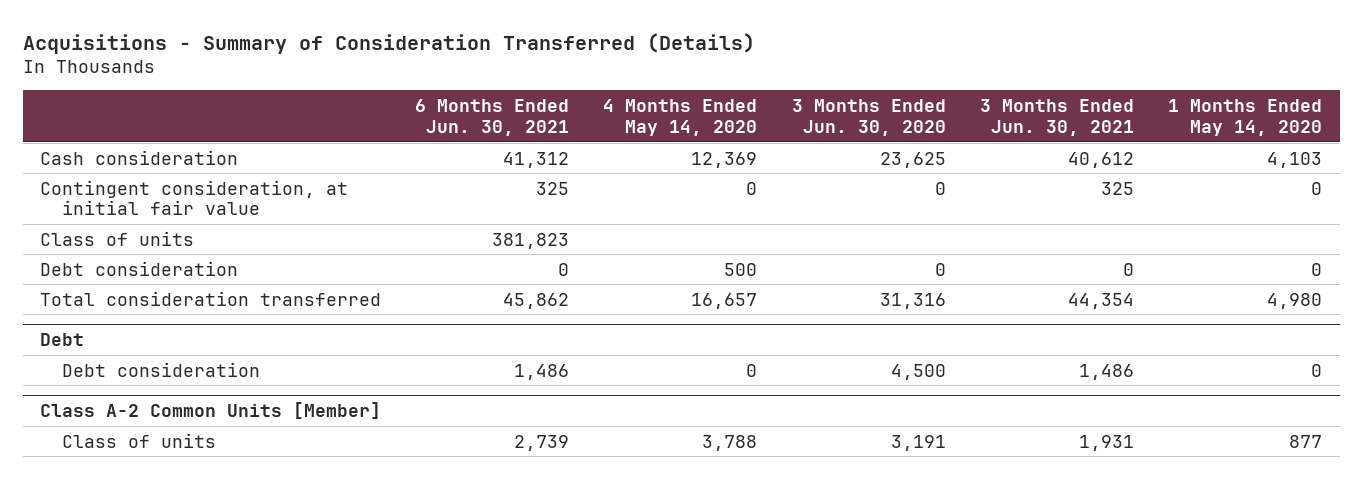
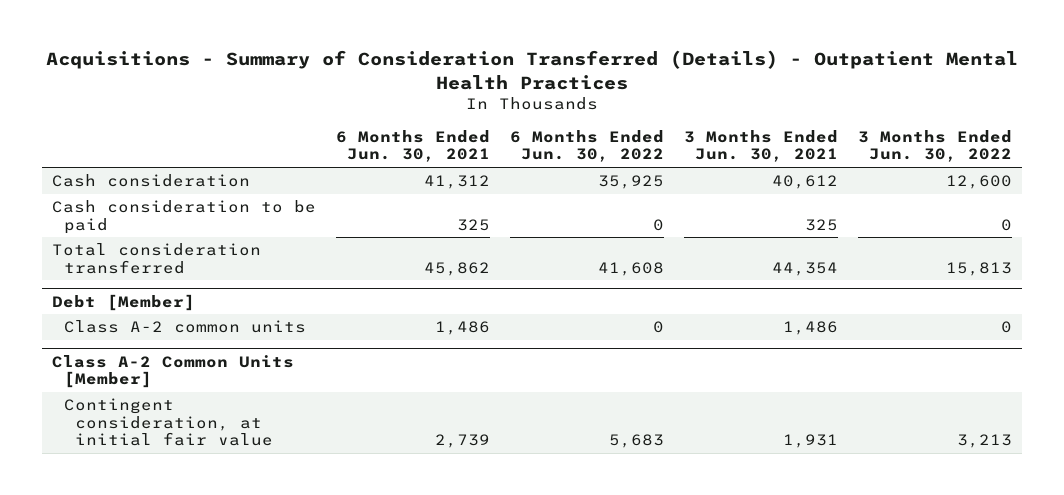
- Acquisitions - Summary of Consideration Transferred (Details)
+ Acquisitions - Summary of Consideration Transferred (Details) - Outpatient Mental Health Practices
- | 6 Months Ended Jun. 30, 2021 | 4 Months Ended May 14, 2020 | 3 Months Ended Jun. 30, 2020 | 3 Months Ended Jun. 30, 2021 | 1 Months Ended May 14, 2020
+ | 6 Months Ended Jun. 30, 2021 | 6 Months Ended Jun. 30, 2022 | 3 Months Ended Jun. 30, 2021 | 3 Months Ended Jun. 30, 2022
- Contingent consideration, at initial fair value | 325 | 0 | 0 | 325 | 0
- Class of units | 381,823 | | | |
- Debt consideration | 0 | 500 | 0 | 0 | 0
+ Cash consideration to be paid | 325 | 0 | 325 | 0
- Debt
- Debt consideration | 1,486 | 0 | 4,500 | 1,486 | 0
+ Debt [Member]
+ Class A-2 common units | 1,486 | 0 | 1,486 | 0
@ Class A-2 Common Units [Member]
- Class of units | 2,739 | 3,788 | 3,191 | 1,931 | 877
+ Contingent consideration, at initial fair value | 2,739 | 5,683 | 1,931 | 3,213

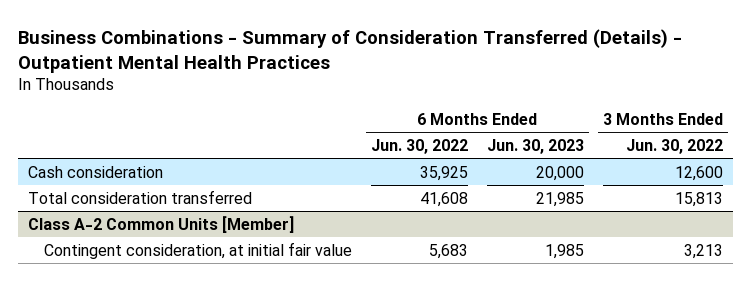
- Acquisitions - Summary of Consideration Transferred (Details) - Outpatient Mental Health Practices
+ Business Combinations - Summary of Consideration Transferred (Details) - Outpatient Mental Health Practices
- | 6 Months Ended Jun. 30, 2021 | 6 Months Ended Jun. 30, 2022 | 3 Months Ended Jun. 30, 2021 | 3 Months Ended Jun. 30, 2022
+ | 6 Months Ended Jun. 30, 2022 | 6 Months Ended Jun. 30, 2023 | 3 Months Ended Jun. 30, 2022
- Cash consideration to be paid | 325 | 0 | 325 | 0
- Debt [Member]
- Class A-2 common units | 1,486 | 0 | 1,486 | 0

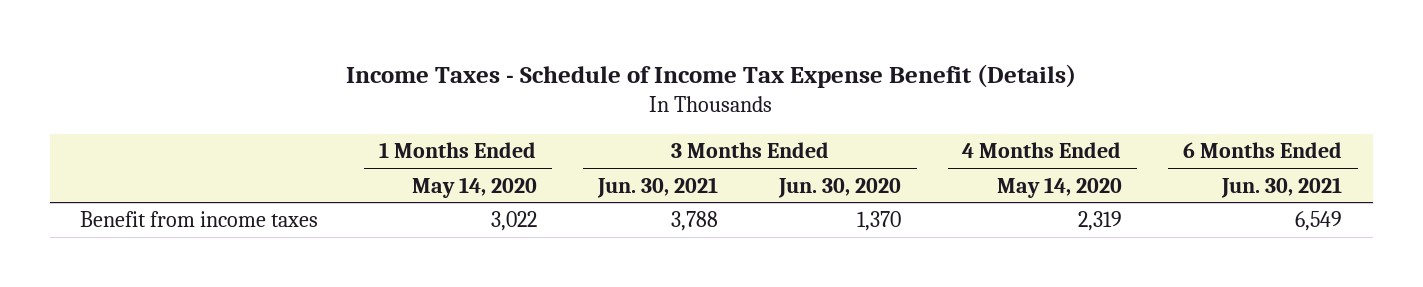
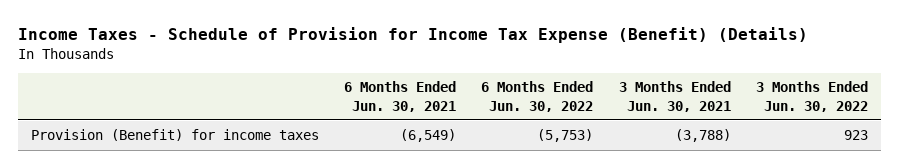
- Income Taxes - Schedule of Income Tax Expense Benefit (Details)
+ Income Taxes - Schedule of Provision for Income Tax Expense (Benefit) (Details)
- | 1 Months Ended May 14, 2020 | 3 Months Ended Jun. 30, 2021 | 3 Months Ended Jun. 30, 2020 | 4 Months Ended May 14, 2020 | 6 Months Ended Jun. 30, 2021
+ | 6 Months Ended Jun. 30, 2021 | 6 Months Ended Jun. 30, 2022 | 3 Months Ended Jun. 30, 2021 | 3 Months Ended Jun. 30, 2022
- Benefit from income taxes | 3,022 | 3,788 | 1,370 | 2,319 | 6,549
+ Provision (Benefit) for income taxes | (6,549) | (5,753) | (3,788) | 923

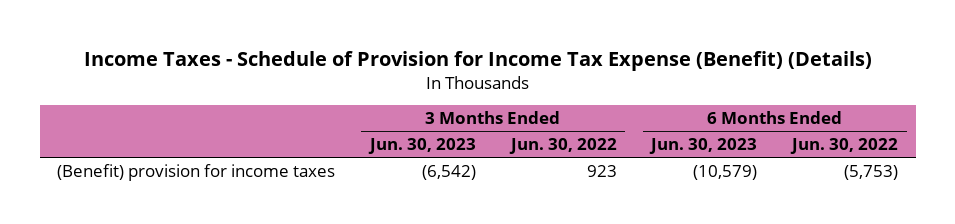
- | 6 Months Ended Jun. 30, 2021 | 6 Months Ended Jun. 30, 2022 | 3 Months Ended Jun. 30, 2021 | 3 Months Ended Jun. 30, 2022
+ | 3 Months Ended Jun. 30, 2023 | 3 Months Ended Jun. 30, 2022 | 6 Months Ended Jun. 30, 2023 | 6 Months Ended Jun. 30, 2022
- Provision (Benefit) for income taxes | (6,549) | (5,753) | (3,788) | 923
+ (Benefit) provision for income taxes | (6,542) | 923 | (10,579) | (5,753)

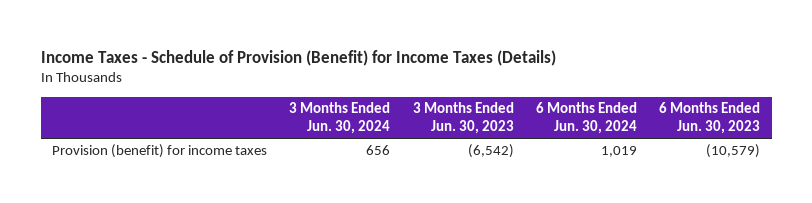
- Income Taxes - Schedule of Provision for Income Tax Expense (Benefit) (Details)
+ Income Taxes - Schedule of Provision (Benefit) for Income Taxes (Details)
- | 3 Months Ended Jun. 30, 2023 | 3 Months Ended Jun. 30, 2022 | 6 Months Ended Jun. 30, 2023 | 6 Months Ended Jun. 30, 2022
+ | 3 Months Ended Jun. 30, 2024 | 3 Months Ended Jun. 30, 2023 | 6 Months Ended Jun. 30, 2024 | 6 Months Ended Jun. 30, 2023
- (Benefit) provision for income taxes | (6,542) | 923 | (10,579) | (5,753)
+ Provision (benefit) for income taxes | 656 | (6,542) | 1,019 | (10,579)

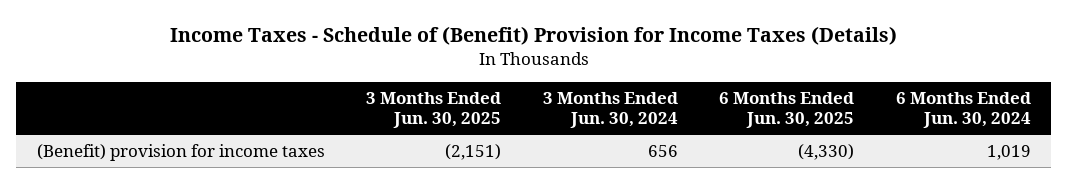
- Income Taxes - Schedule of Provision (Benefit) for Income Taxes (Details)
+ Income Taxes - Schedule of (Benefit) Provision for Income Taxes (Details)
- | 3 Months Ended Jun. 30, 2024 | 3 Months Ended Jun. 30, 2023 | 6 Months Ended Jun. 30, 2024 | 6 Months Ended Jun. 30, 2023
+ | 3 Months Ended Jun. 30, 2025 | 3 Months Ended Jun. 30, 2024 | 6 Months Ended Jun. 30, 2025 | 6 Months Ended Jun. 30, 2024
- Provision (benefit) for income taxes | 656 | (6,542) | 1,019 | (10,579)
+ (Benefit) provision for income taxes | (2,151) | 656 | (4,330) | 1,019

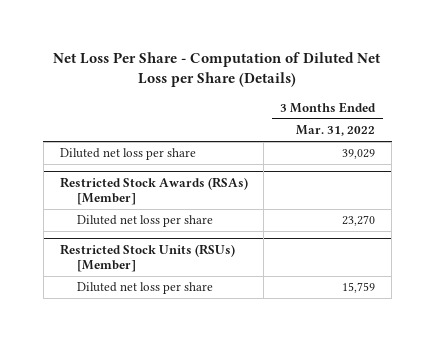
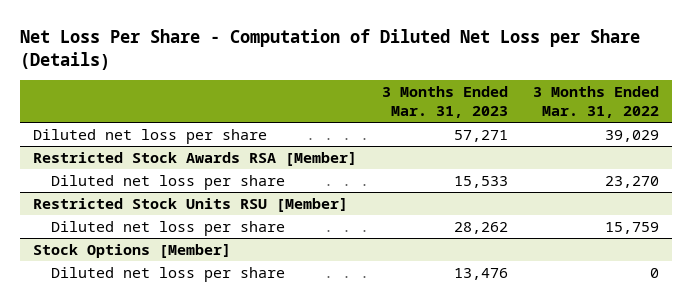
- | 3 Months Ended Mar. 31, 2022
+ | 3 Months Ended Mar. 31, 2023 | 3 Months Ended Mar. 31, 2022
- Restricted Stock Awards (RSAs) [Member]
+ Restricted Stock Awards RSA [Member]
- Restricted Stock Units (RSUs) [Member]
+ Restricted Stock Units RSU [Member]
+ Stock Options [Member]
+ Diluted net loss per share | 13,476 | 0

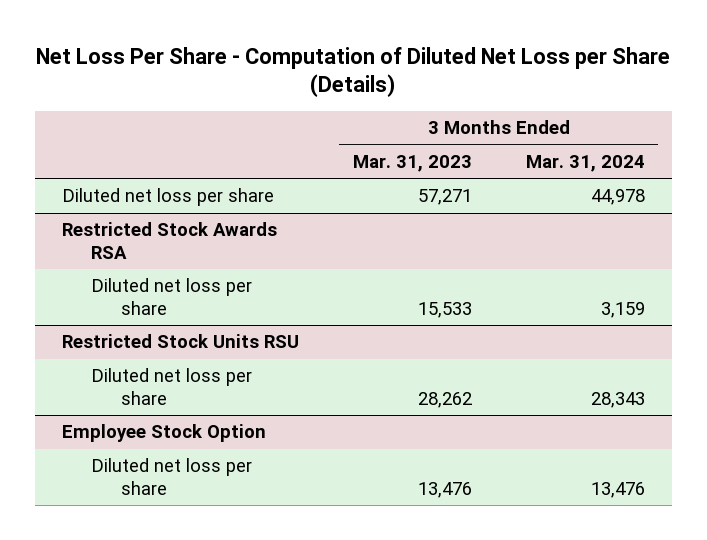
- | 3 Months Ended Mar. 31, 2023 | 3 Months Ended Mar. 31, 2022
+ | 3 Months Ended Mar. 31, 2023 | 3 Months Ended Mar. 31, 2024
- Restricted Stock Awards RSA [Member]
+ Restricted Stock Awards RSA
- Restricted Stock Units RSU [Member]
+ Restricted Stock Units RSU
- Stock Options [Member]
+ Employee Stock Option

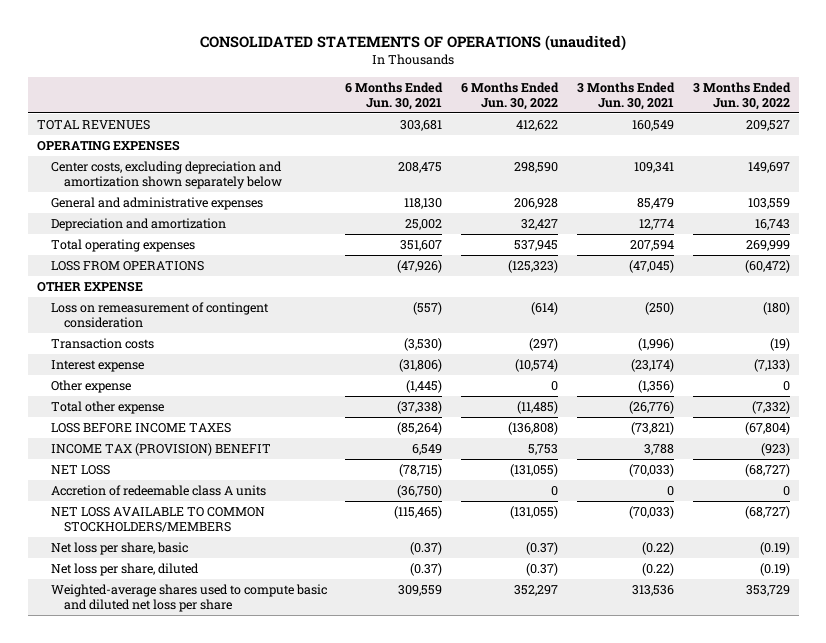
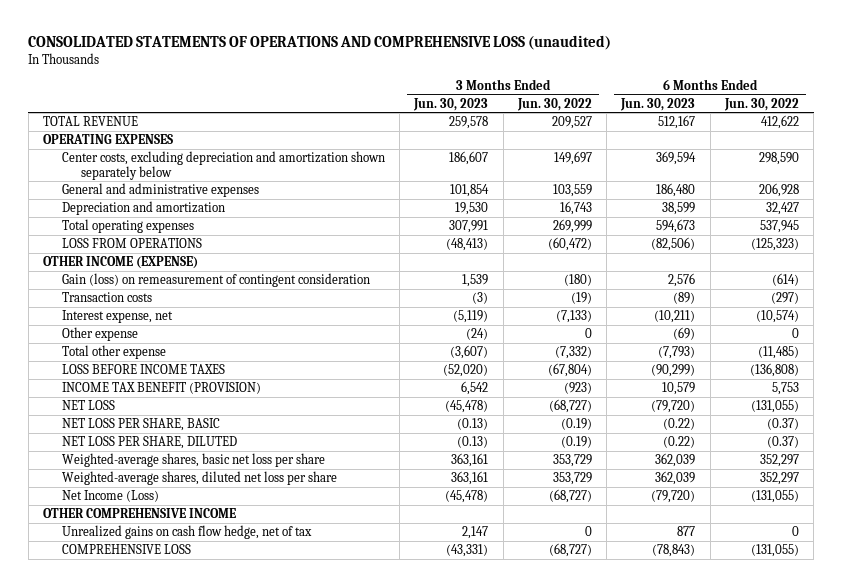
- CONSOLIDATED STATEMENTS OF OPERATIONS (unaudited)
+ CONSOLIDATED STATEMENTS OF OPERATIONS AND COMPREHENSIVE LOSS (unaudited)
- | 6 Months Ended Jun. 30, 2021 | 6 Months Ended Jun. 30, 2022 | 3 Months Ended Jun. 30, 2021 | 3 Months Ended Jun. 30, 2022
+ | 3 Months Ended Jun. 30, 2023 | 3 Months Ended Jun. 30, 2022 | 6 Months Ended Jun. 30, 2023 | 6 Months Ended Jun. 30, 2022
- TOTAL REVENUES | 303,681 | 412,622 | 160,549 | 209,527
+ TOTAL REVENUE | 259,578 | 209,527 | 512,167 | 412,622
- OTHER EXPENSE
- Loss on remeasurement of contingent consideration | (557) | (614) | (250) | (180)
+ OTHER INCOME (EXPENSE)
+ Gain (loss) on remeasurement of contingent consideration | 1,539 | (180) | 2,576 | (614)
- Interest expense | (31,806) | (10,574) | (23,174) | (7,133)
+ Interest expense, net | (5,119) | (7,133) | (10,211) | (10,574)
- INCOME TAX (PROVISION) BENEFIT | 6,549 | 5,753 | 3,788 | (923)
+ INCOME TAX BENEFIT (PROVISION) | 6,542 | (923) | 10,579 | 5,753
- Accretion of redeemable class A units | (36,750) | 0 | 0 | 0
- NET LOSS AVAILABLE TO COMMON STOCKHOLDERS/MEMBERS | (115,465) | (131,055) | (70,033) | (68,727)
- Net loss per share, basic | (0.37) | (0.37) | (0.22) | (0.19)
- Net loss per share, diluted | (0.37) | (0.37) | (0.22) | (0.19)
- Weighted-average shares used to compute basic and diluted net loss per share | 309,559 | 352,297 | 313,536 | 353,729
+ NET LOSS PER SHARE, BASIC | (0.13) | (0.19) | (0.22) | (0.37)
+ NET LOSS PER SHARE, DILUTED | (0.13) | (0.19) | (0.22) | (0.37)
+ Weighted-average shares, basic net loss per share | 363,161 | 353,729 | 362,039 | 352,297
+ Weighted-average shares, diluted net loss per share | 363,161 | 353,729 | 362,039 | 352,297
+ Net Income (Loss) | (45,478) | (68,727) | (79,720) | (131,055)
+ OTHER COMPREHENSIVE INCOME
+ Unrealized gains on cash flow hedge, net of tax | 2,147 | 0 | 877 | 0
+ COMPREHENSIVE LOSS | (43,331) | (68,727) | (78,843) | (131,055)

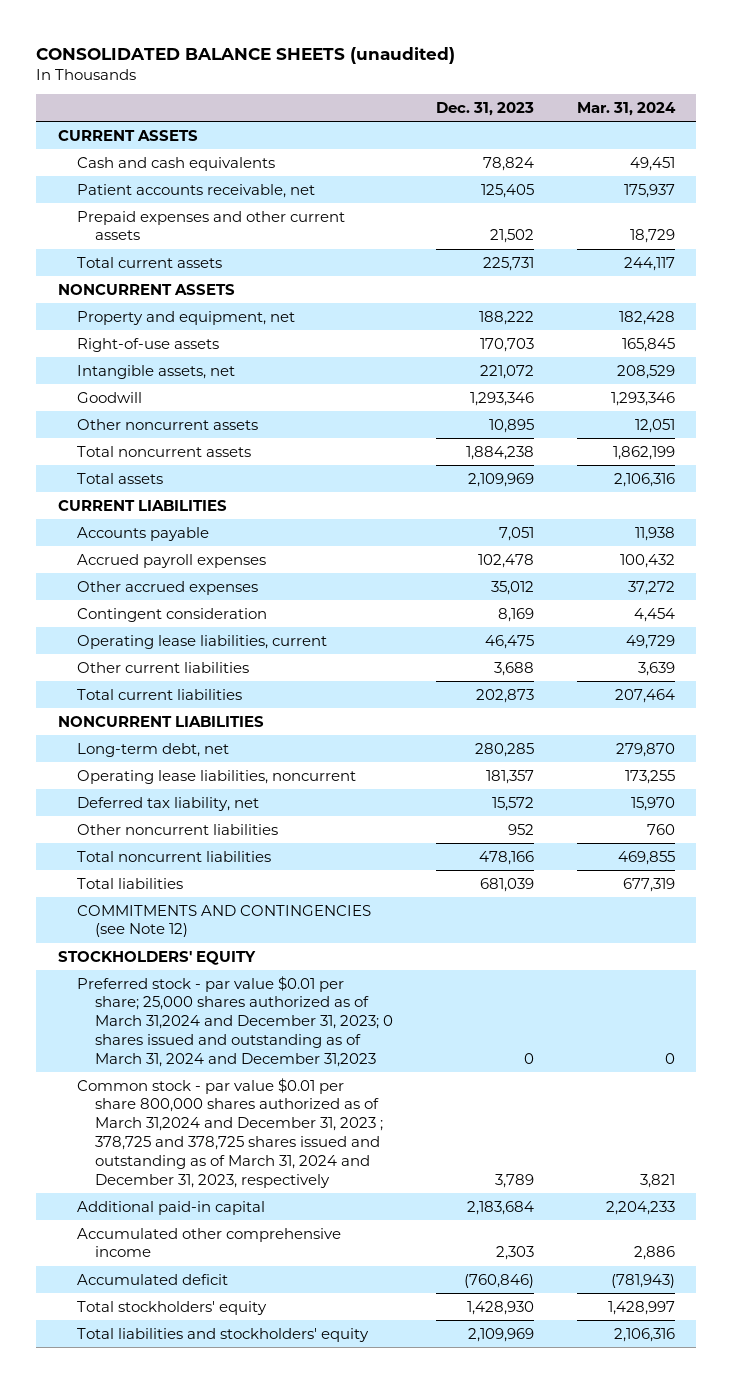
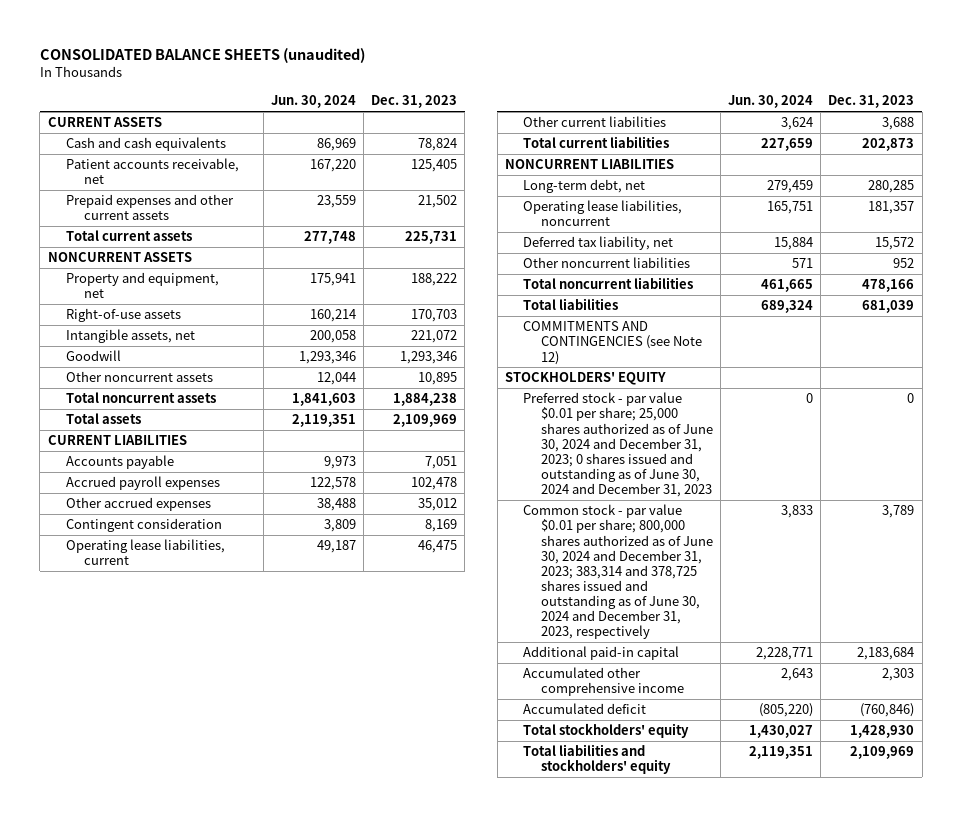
- | Dec. 31, 2023 | Mar. 31, 2024
+ | Jun. 30, 2024 | Dec. 31, 2023
- Preferred stock - par value $0.01 per share; 25,000 shares authorized as of March 31,2024 and December 31, 2023; 0 shares issued and outstanding as of March 31, 2024 and December 31,2023 | 0 | 0
- Common stock - par value $0.01 per share 800,000 shares authorized as of March 31,2024 and December 31, 2023 ; 378,725 and 378,725 shares issued and outstanding as of March 31, 2024 and December 31, 2023, respectively | 3,789 | 3,821
+ Preferred stock - par value $0.01 per share; 25,000 shares authorized as of June 30, 2024 and December 31, 2023; 0 shares issued and outstanding as of June 30, 2024 and December 31, 2023 | 0 | 0
+ Common stock - par value $0.01 per share; 800,000 shares authorized as of June 30, 2024 and December 31, 2023; 383,314 and 378,725 shares issued and outstanding as of June 30, 2024 and December 31, 2023, respectively | 3,833 | 3,789

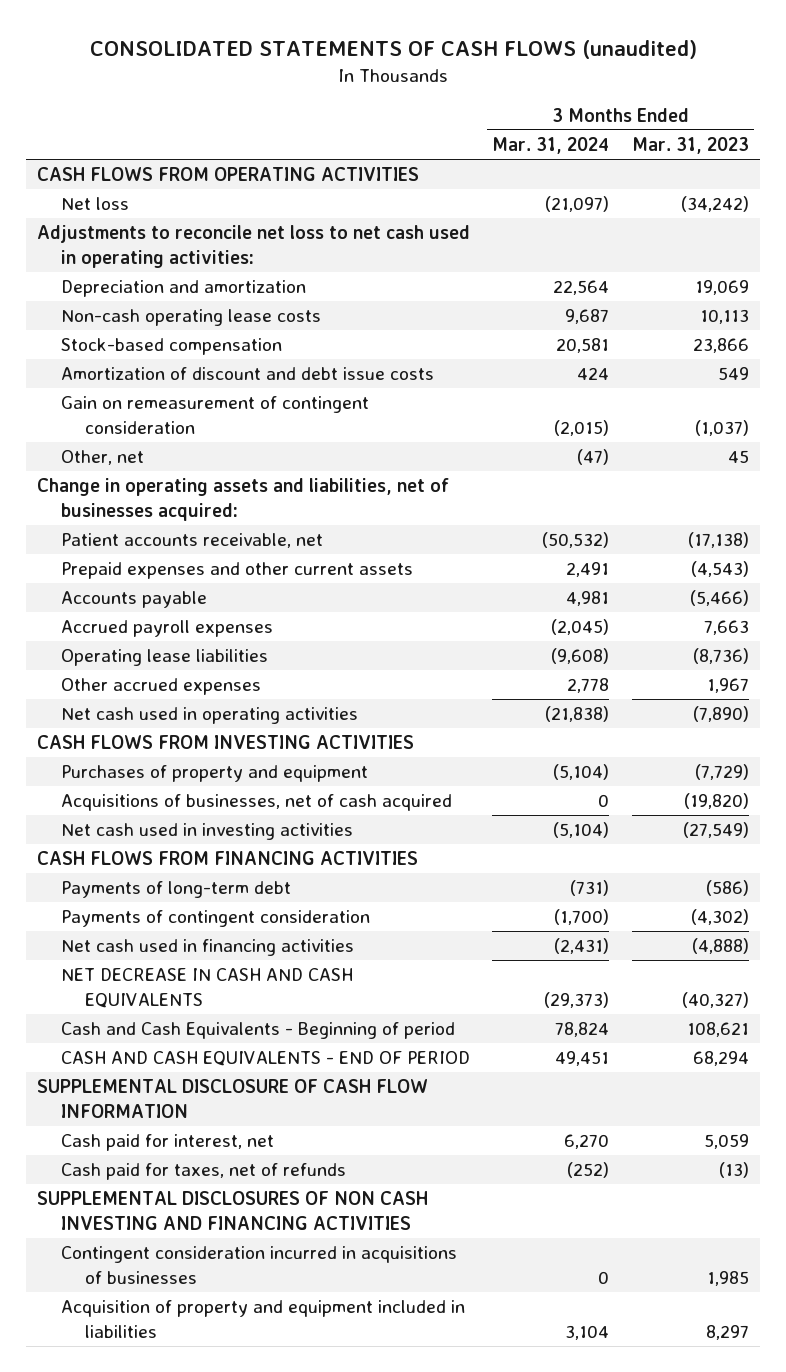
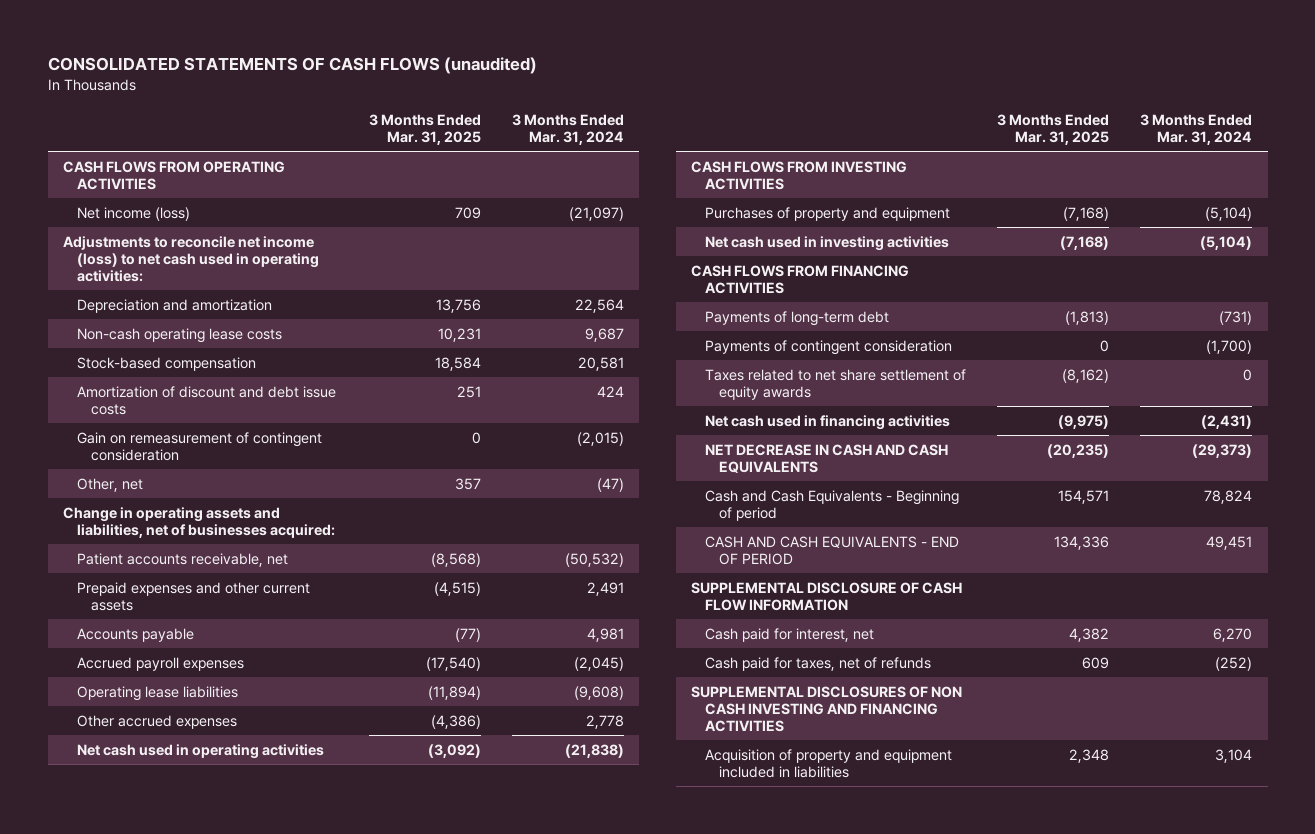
- | 3 Months Ended Mar. 31, 2024 | 3 Months Ended Mar. 31, 2023
+ | 3 Months Ended Mar. 31, 2025 | 3 Months Ended Mar. 31, 2024
- Net loss | (21,097) | (34,242)
- Adjustments to reconcile net loss to net cash used in operating activities:
+ Net income (loss) | 709 | (21,097)
+ Adjustments to reconcile net income (loss) to net cash used in operating activities:
- Acquisitions of businesses, net of cash acquired | 0 | (19,820)
+ Taxes related to net share settlement of equity awards | (8,162) | 0
- Contingent consideration incurred in acquisitions of businesses | 0 | 1,985

